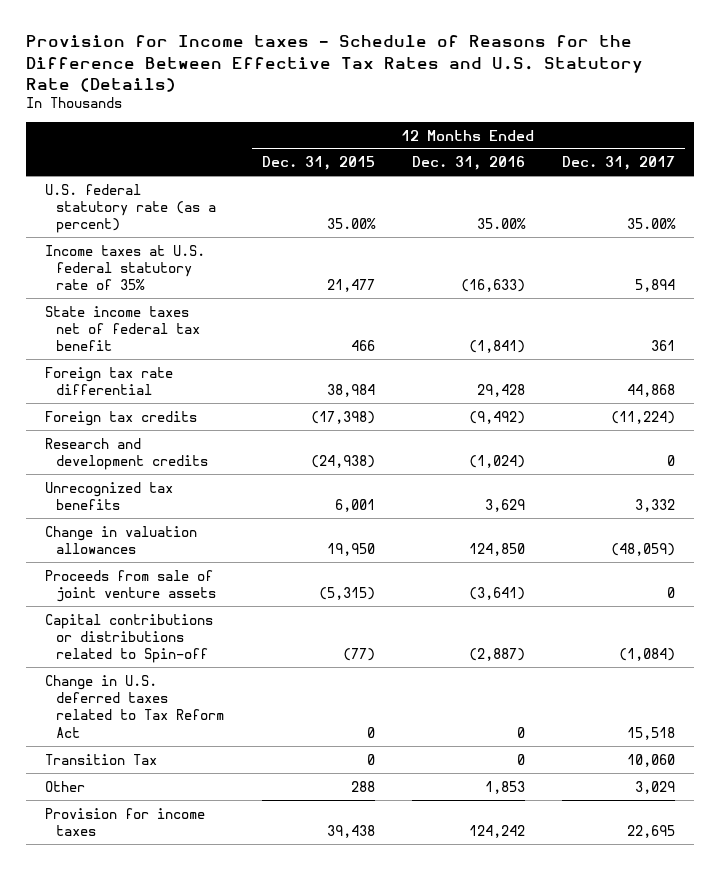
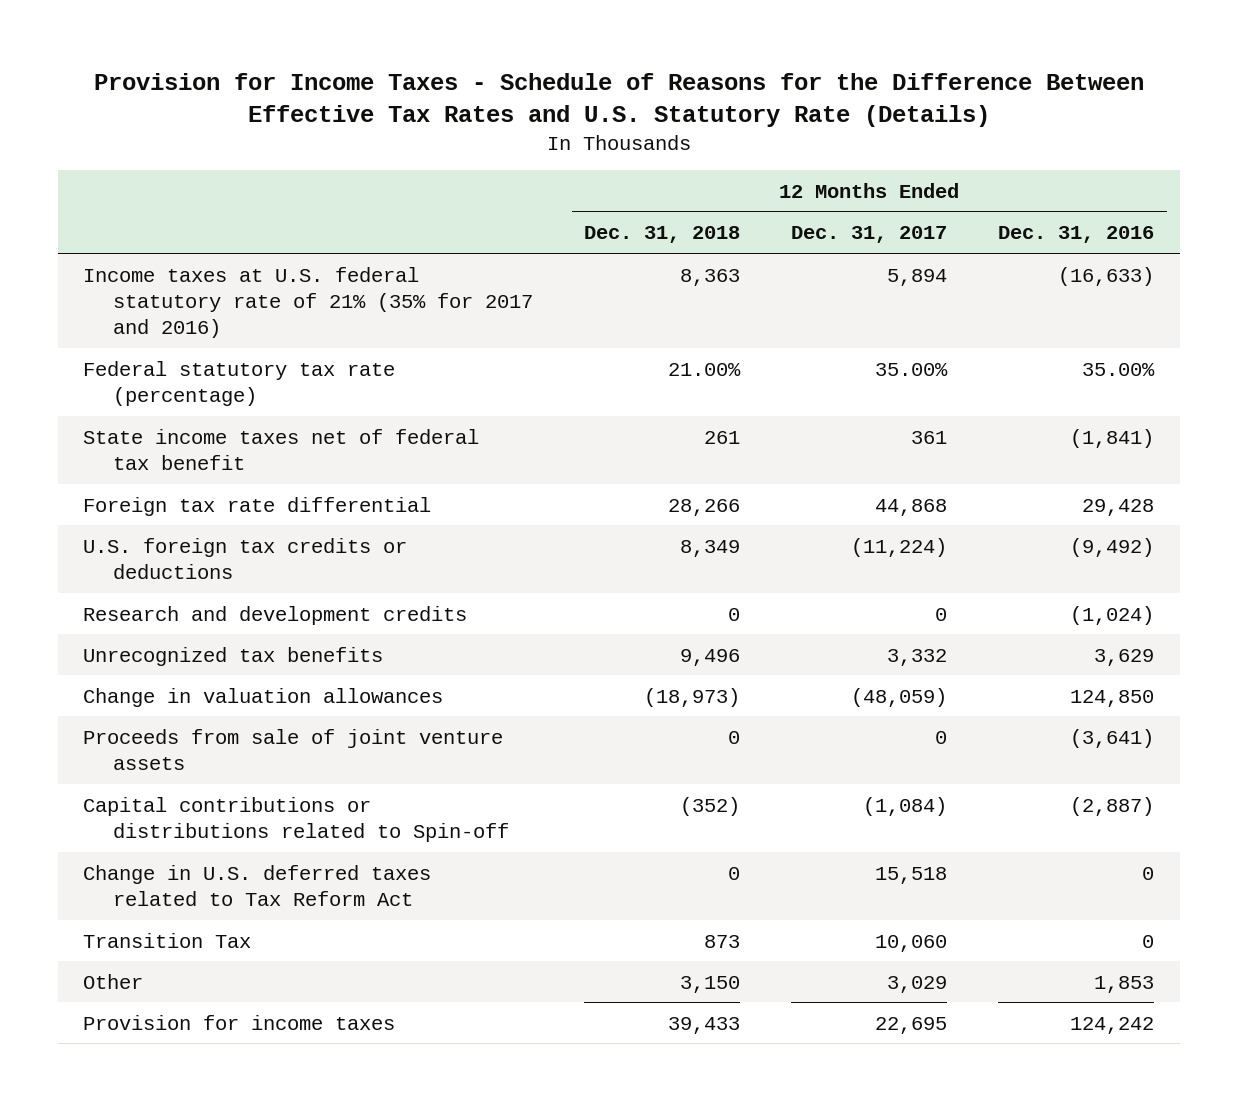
- Provision for Income taxes - Schedule of Reasons for the Difference Between Effective Tax Rates and U.S. Statutory Rate (Details)
+ Provision for Income Taxes - Schedule of Reasons for the Difference Between Effective Tax Rates and U.S. Statutory Rate (Details)
- | 12 Months Ended Dec. 31, 2015 | 12 Months Ended Dec. 31, 2016 | 12 Months Ended Dec. 31, 2017
+ | 12 Months Ended Dec. 31, 2018 | 12 Months Ended Dec. 31, 2017 | 12 Months Ended Dec. 31, 2016
- U.S. federal statutory rate (as a percent) | 35.00% | 35.00% | 35.00%
- Income taxes at U.S. federal statutory rate of 35% | 21,477 | (16,633) | 5,894
+ Income taxes at U.S. federal statutory rate of 21% (35% for 2017 and 2016) | 8,363 | 5,894 | (16,633)
+ Federal statutory tax rate (percentage) | 21.00% | 35.00% | 35.00%
- Foreign tax credits | (17,398) | (9,492) | (11,224)
+ U.S. foreign tax credits or deductions | 8,349 | (11,224) | (9,492)

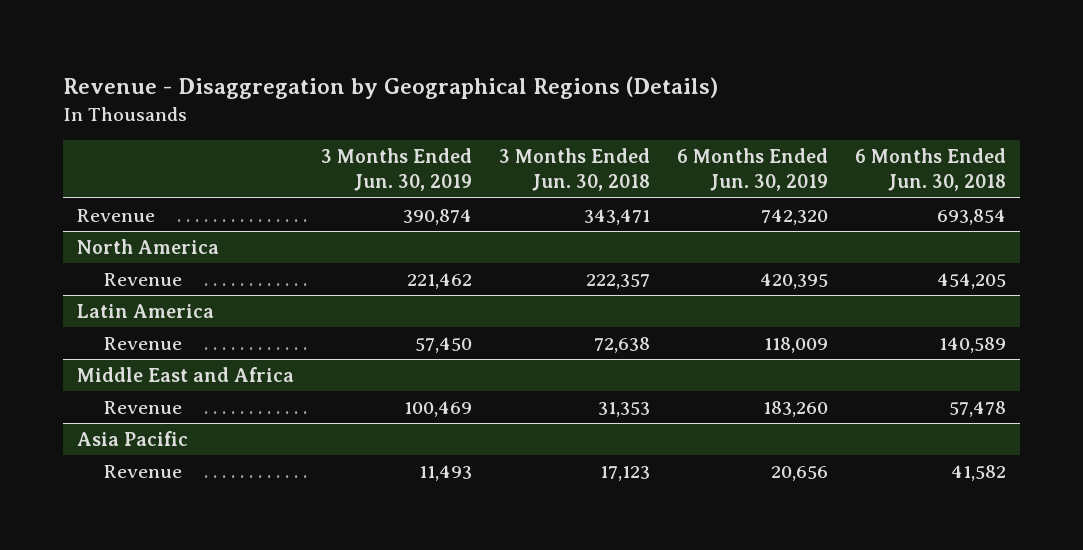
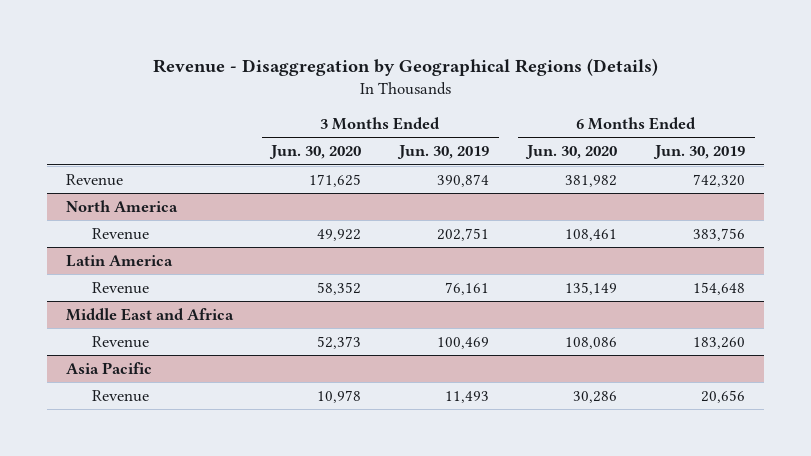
- | 3 Months Ended Jun. 30, 2019 | 3 Months Ended Jun. 30, 2018 | 6 Months Ended Jun. 30, 2019 | 6 Months Ended Jun. 30, 2018
+ | 3 Months Ended Jun. 30, 2020 | 3 Months Ended Jun. 30, 2019 | 6 Months Ended Jun. 30, 2020 | 6 Months Ended Jun. 30, 2019
@ North America
- Revenue | 221,462 | 222,357 | 420,395 | 454,205
+ Revenue | 49,922 | 202,751 | 108,461 | 383,756
@ Latin America
- Revenue | 57,450 | 72,638 | 118,009 | 140,589
+ Revenue | 58,352 | 76,161 | 135,149 | 154,648

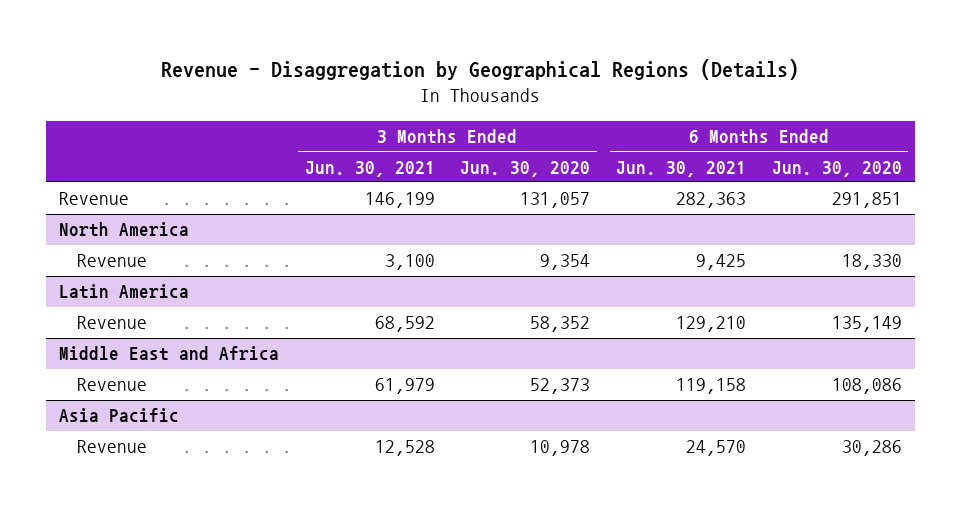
- | 3 Months Ended Jun. 30, 2020 | 3 Months Ended Jun. 30, 2019 | 6 Months Ended Jun. 30, 2020 | 6 Months Ended Jun. 30, 2019
+ | 3 Months Ended Jun. 30, 2021 | 3 Months Ended Jun. 30, 2020 | 6 Months Ended Jun. 30, 2021 | 6 Months Ended Jun. 30, 2020
- Revenue | 171,625 | 390,874 | 381,982 | 742,320
+ Revenue | 146,199 | 131,057 | 282,363 | 291,851
@ North America
- Revenue | 49,922 | 202,751 | 108,461 | 383,756
+ Revenue | 3,100 | 9,354 | 9,425 | 18,330

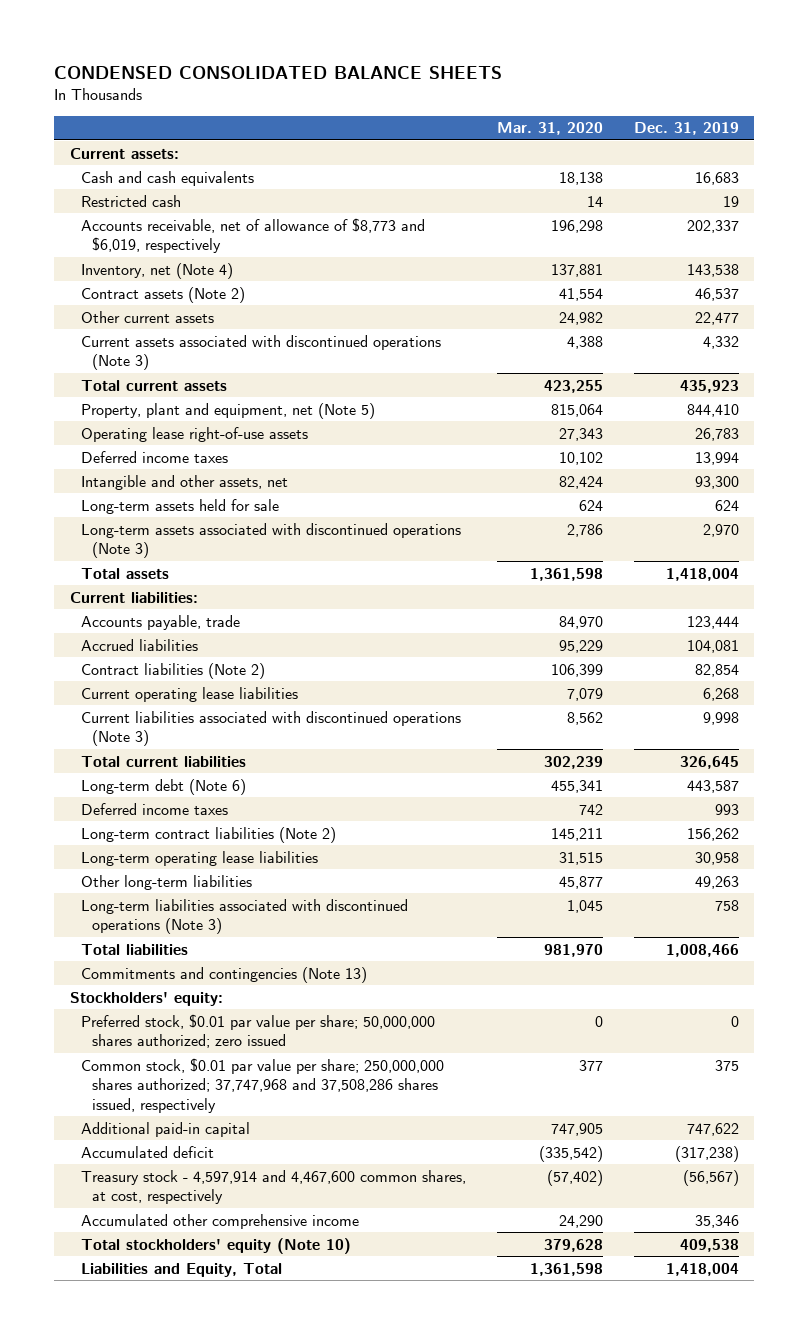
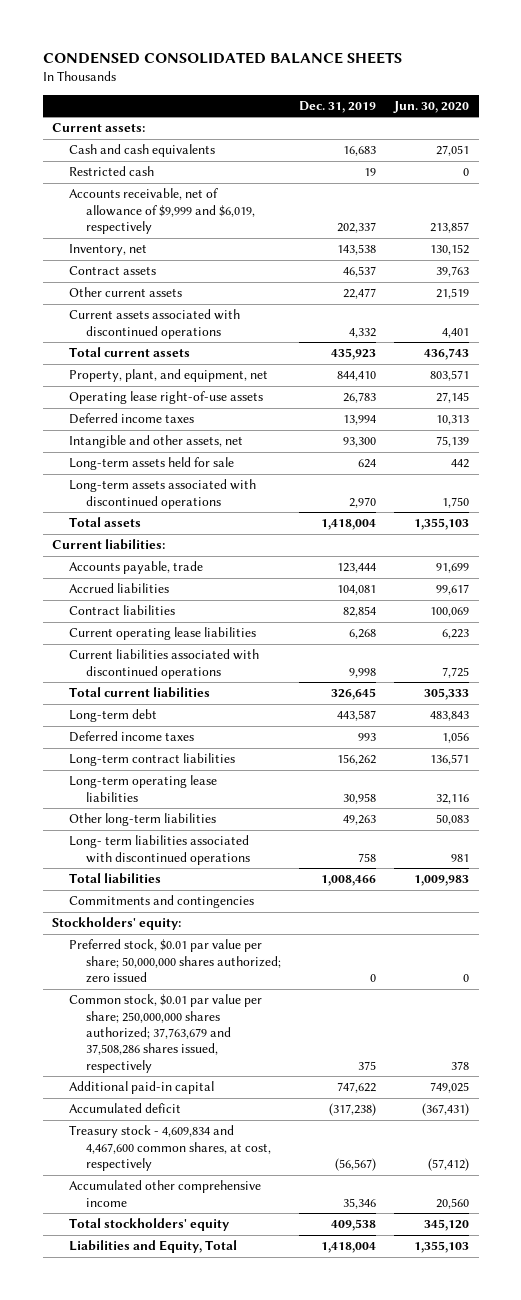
- | Mar. 31, 2020 | Dec. 31, 2019
+ | Dec. 31, 2019 | Jun. 30, 2020
- Accounts receivable, net of allowance of $8,773 and $6,019, respectively | 196,298 | 202,337
- Inventory, net (Note 4) | 137,881 | 143,538
- Contract assets (Note 2) | 41,554 | 46,537
+ Accounts receivable, net of allowance of $9,999 and $6,019, respectively | 202,337 | 213,857
+ Inventory, net | 143,538 | 130,152
+ Contract assets | 46,537 | 39,763
- Current assets associated with discontinued operations (Note 3) | 4,388 | 4,332
+ Current assets associated with discontinued operations | 4,332 | 4,401
- Property, plant and equipment, net (Note 5) | 815,064 | 844,410
+ Property, plant, and equipment, net | 844,410 | 803,571
- Long-term assets associated with discontinued operations (Note 3) | 2,786 | 2,970
+ Long-term assets associated with discontinued operations | 2,970 | 1,750
- Contract liabilities (Note 2) | 106,399 | 82,854
+ Contract liabilities | 82,854 | 100,069
- Current liabilities associated with discontinued operations (Note 3) | 8,562 | 9,998
+ Current liabilities associated with discontinued operations | 9,998 | 7,725
- Long-term debt (Note 6) | 455,341 | 443,587
+ Long-term debt | 443,587 | 483,843
- Long-term contract liabilities (Note 2) | 145,211 | 156,262
+ Long-term contract liabilities | 156,262 | 136,571
- Long-term liabilities associated with discontinued operations (Note 3) | 1,045 | 758
+ Long- term liabilities associated with discontinued operations | 758 | 981
- Commitments and contingencies (Note 13)
+ Commitments and contingencies
- Common stock, $0.01 par value per share; 250,000,000 shares authorized; 37,747,968 and 37,508,286 shares issued, respectively | 377 | 375
+ Common stock, $0.01 par value per share; 250,000,000 shares authorized; 37,763,679 and 37,508,286 shares issued, respectively | 375 | 378
- Treasury stock - 4,597,914 and 4,467,600 common shares, at cost, respectively | (57,402) | (56,567)
+ Treasury stock - 4,609,834 and 4,467,600 common shares, at cost, respectively | (56,567) | (57,412)
- Total stockholders' equity (Note 10) | 379,628 | 409,538
+ Total stockholders' equity | 409,538 | 345,120

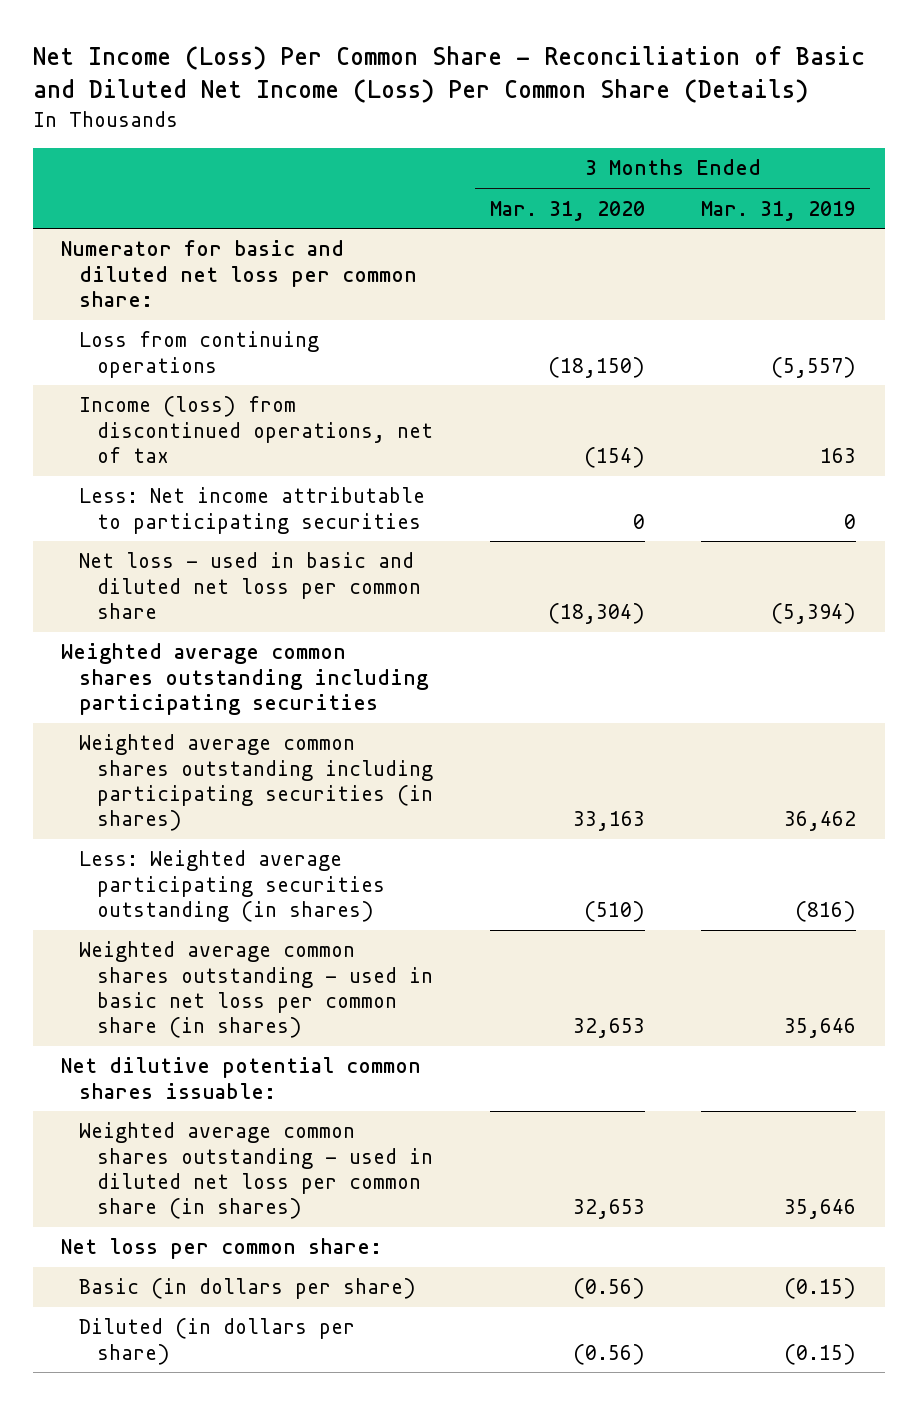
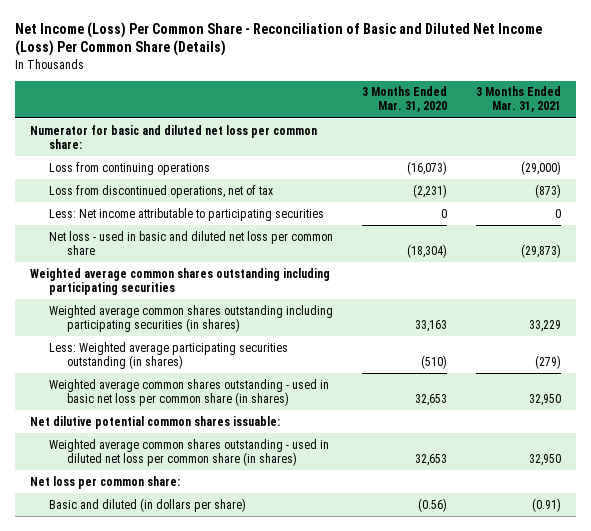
- | 3 Months Ended Mar. 31, 2020 | 3 Months Ended Mar. 31, 2019
+ | 3 Months Ended Mar. 31, 2020 | 3 Months Ended Mar. 31, 2021
- Loss from continuing operations | (18,150) | (5,557)
- Income (loss) from discontinued operations, net of tax | (154) | 163
+ Loss from continuing operations | (16,073) | (29,000)
+ Loss from discontinued operations, net of tax | (2,231) | (873)
- Basic (in dollars per share) | (0.56) | (0.15)
- Diluted (in dollars per share) | (0.56) | (0.15)
+ Basic and diluted (in dollars per share) | (0.56) | (0.91)

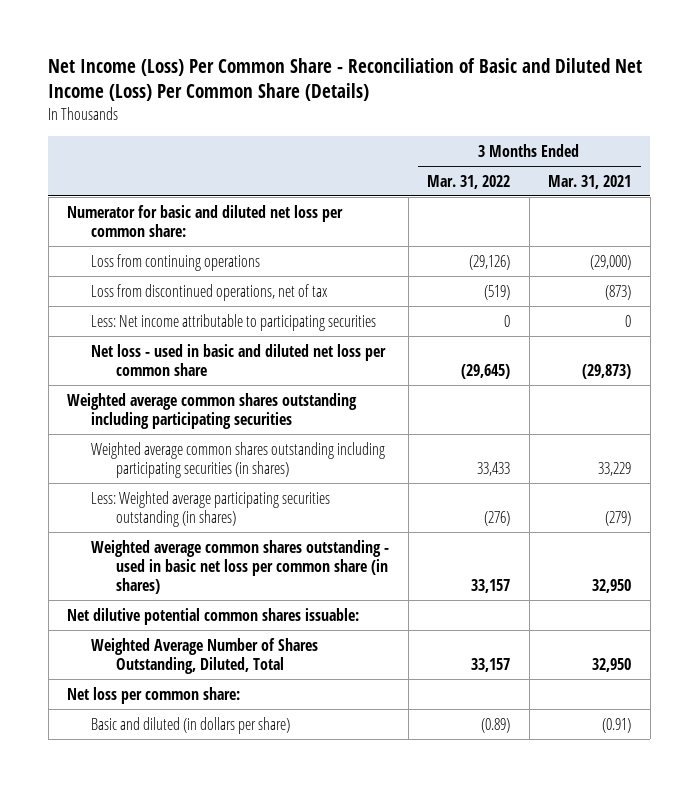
- | 3 Months Ended Mar. 31, 2020 | 3 Months Ended Mar. 31, 2021
+ | 3 Months Ended Mar. 31, 2022 | 3 Months Ended Mar. 31, 2021
- Weighted average common shares outstanding - used in diluted net loss per common share (in shares) | 32,653 | 32,950
+ Weighted Average Number of Shares Outstanding, Diluted, Total | 33,157 | 32,950

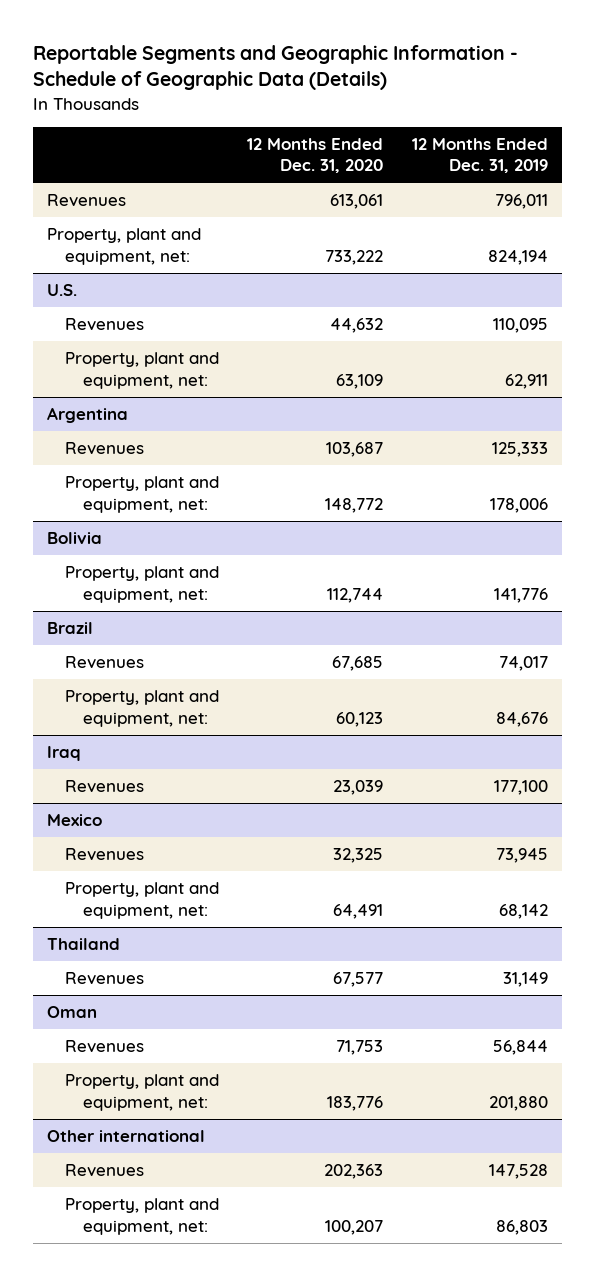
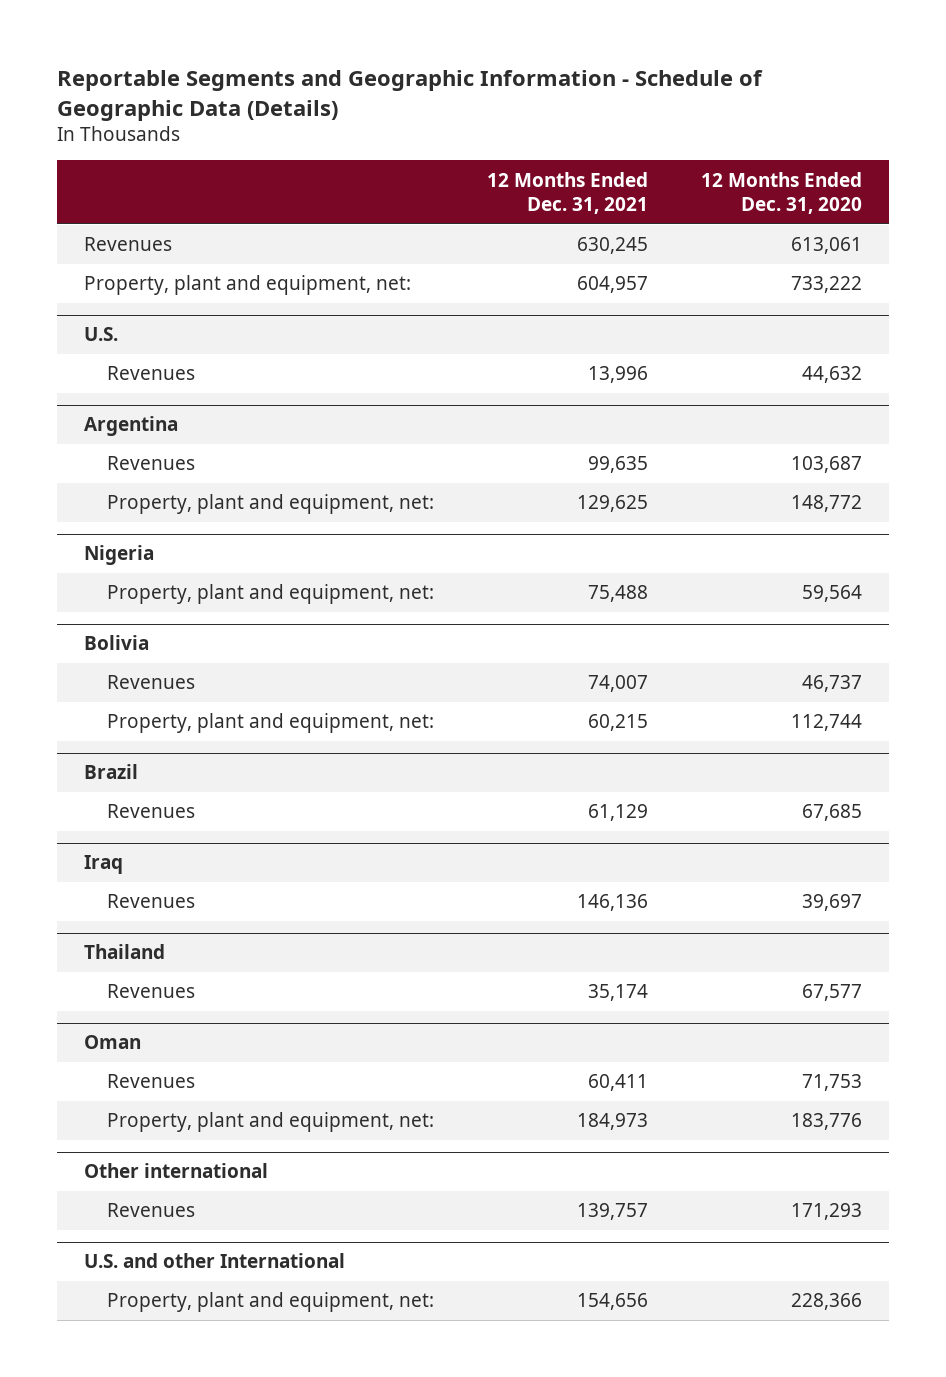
- | 12 Months Ended Dec. 31, 2020 | 12 Months Ended Dec. 31, 2019
+ | 12 Months Ended Dec. 31, 2021 | 12 Months Ended Dec. 31, 2020
@ U.S.
- Property, plant and equipment, net: | 63,109 | 62,911
+ Nigeria
+ Property, plant and equipment, net: | 75,488 | 59,564
@ Bolivia
+ Revenues | 74,007 | 46,737
@ Brazil
- Property, plant and equipment, net: | 60,123 | 84,676
@ Iraq
- Revenues | 23,039 | 177,100
- Mexico
- Revenues | 32,325 | 73,945
- Property, plant and equipment, net: | 64,491 | 68,142
@ Iraq
+ Revenues | 146,136 | 39,697
@ Other international
- Revenues | 202,363 | 147,528
- Property, plant and equipment, net: | 100,207 | 86,803
+ Revenues | 139,757 | 171,293
+ U.S. and other International
+ Property, plant and equipment, net: | 154,656 | 228,366

